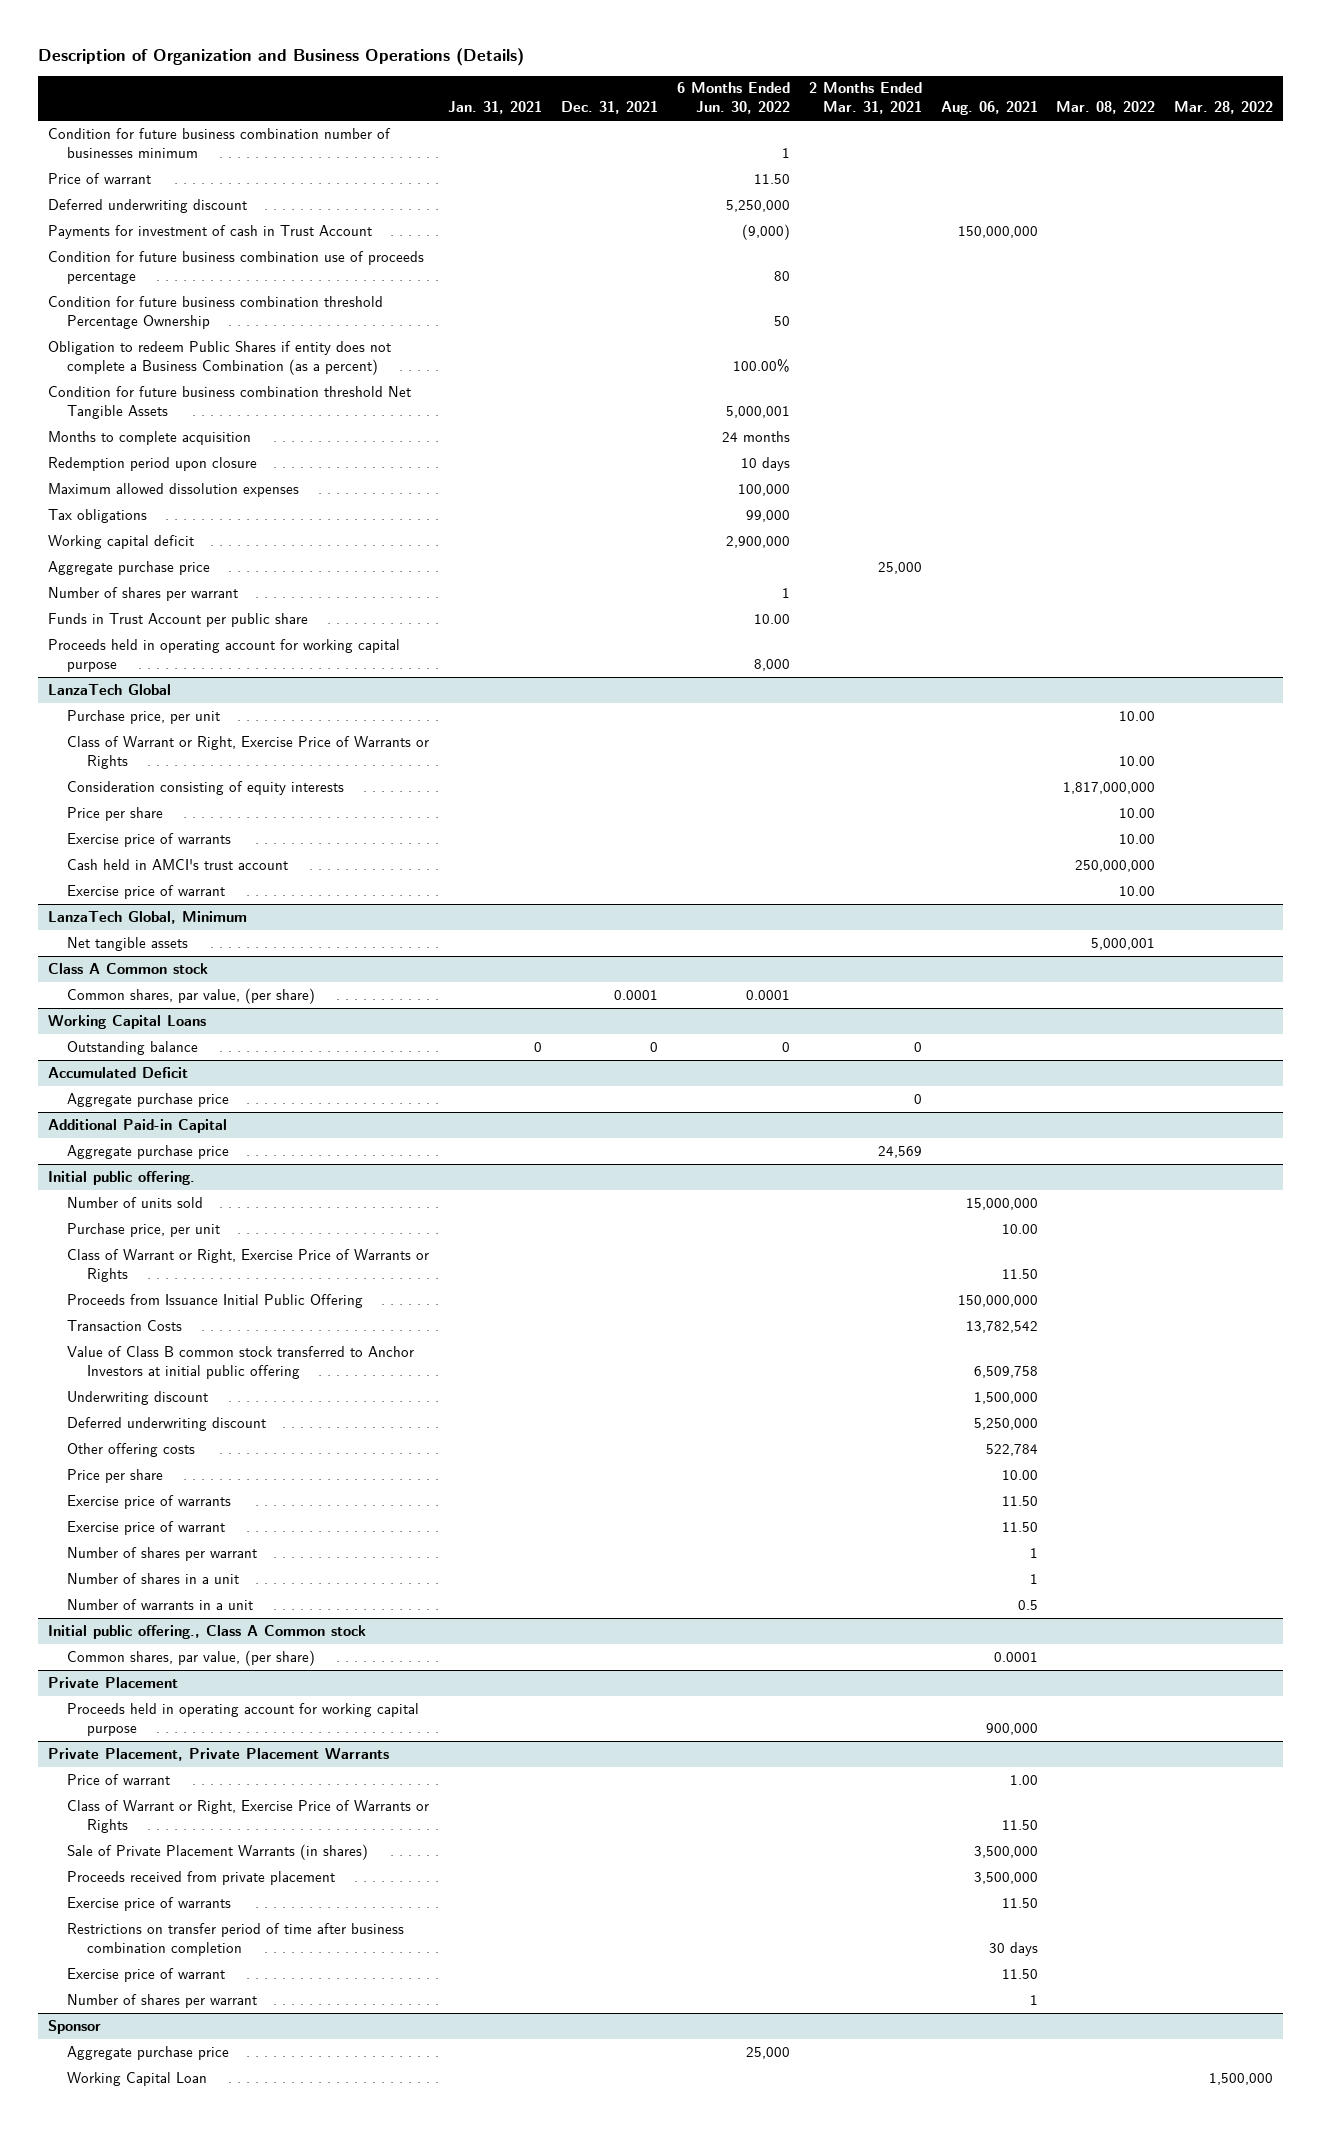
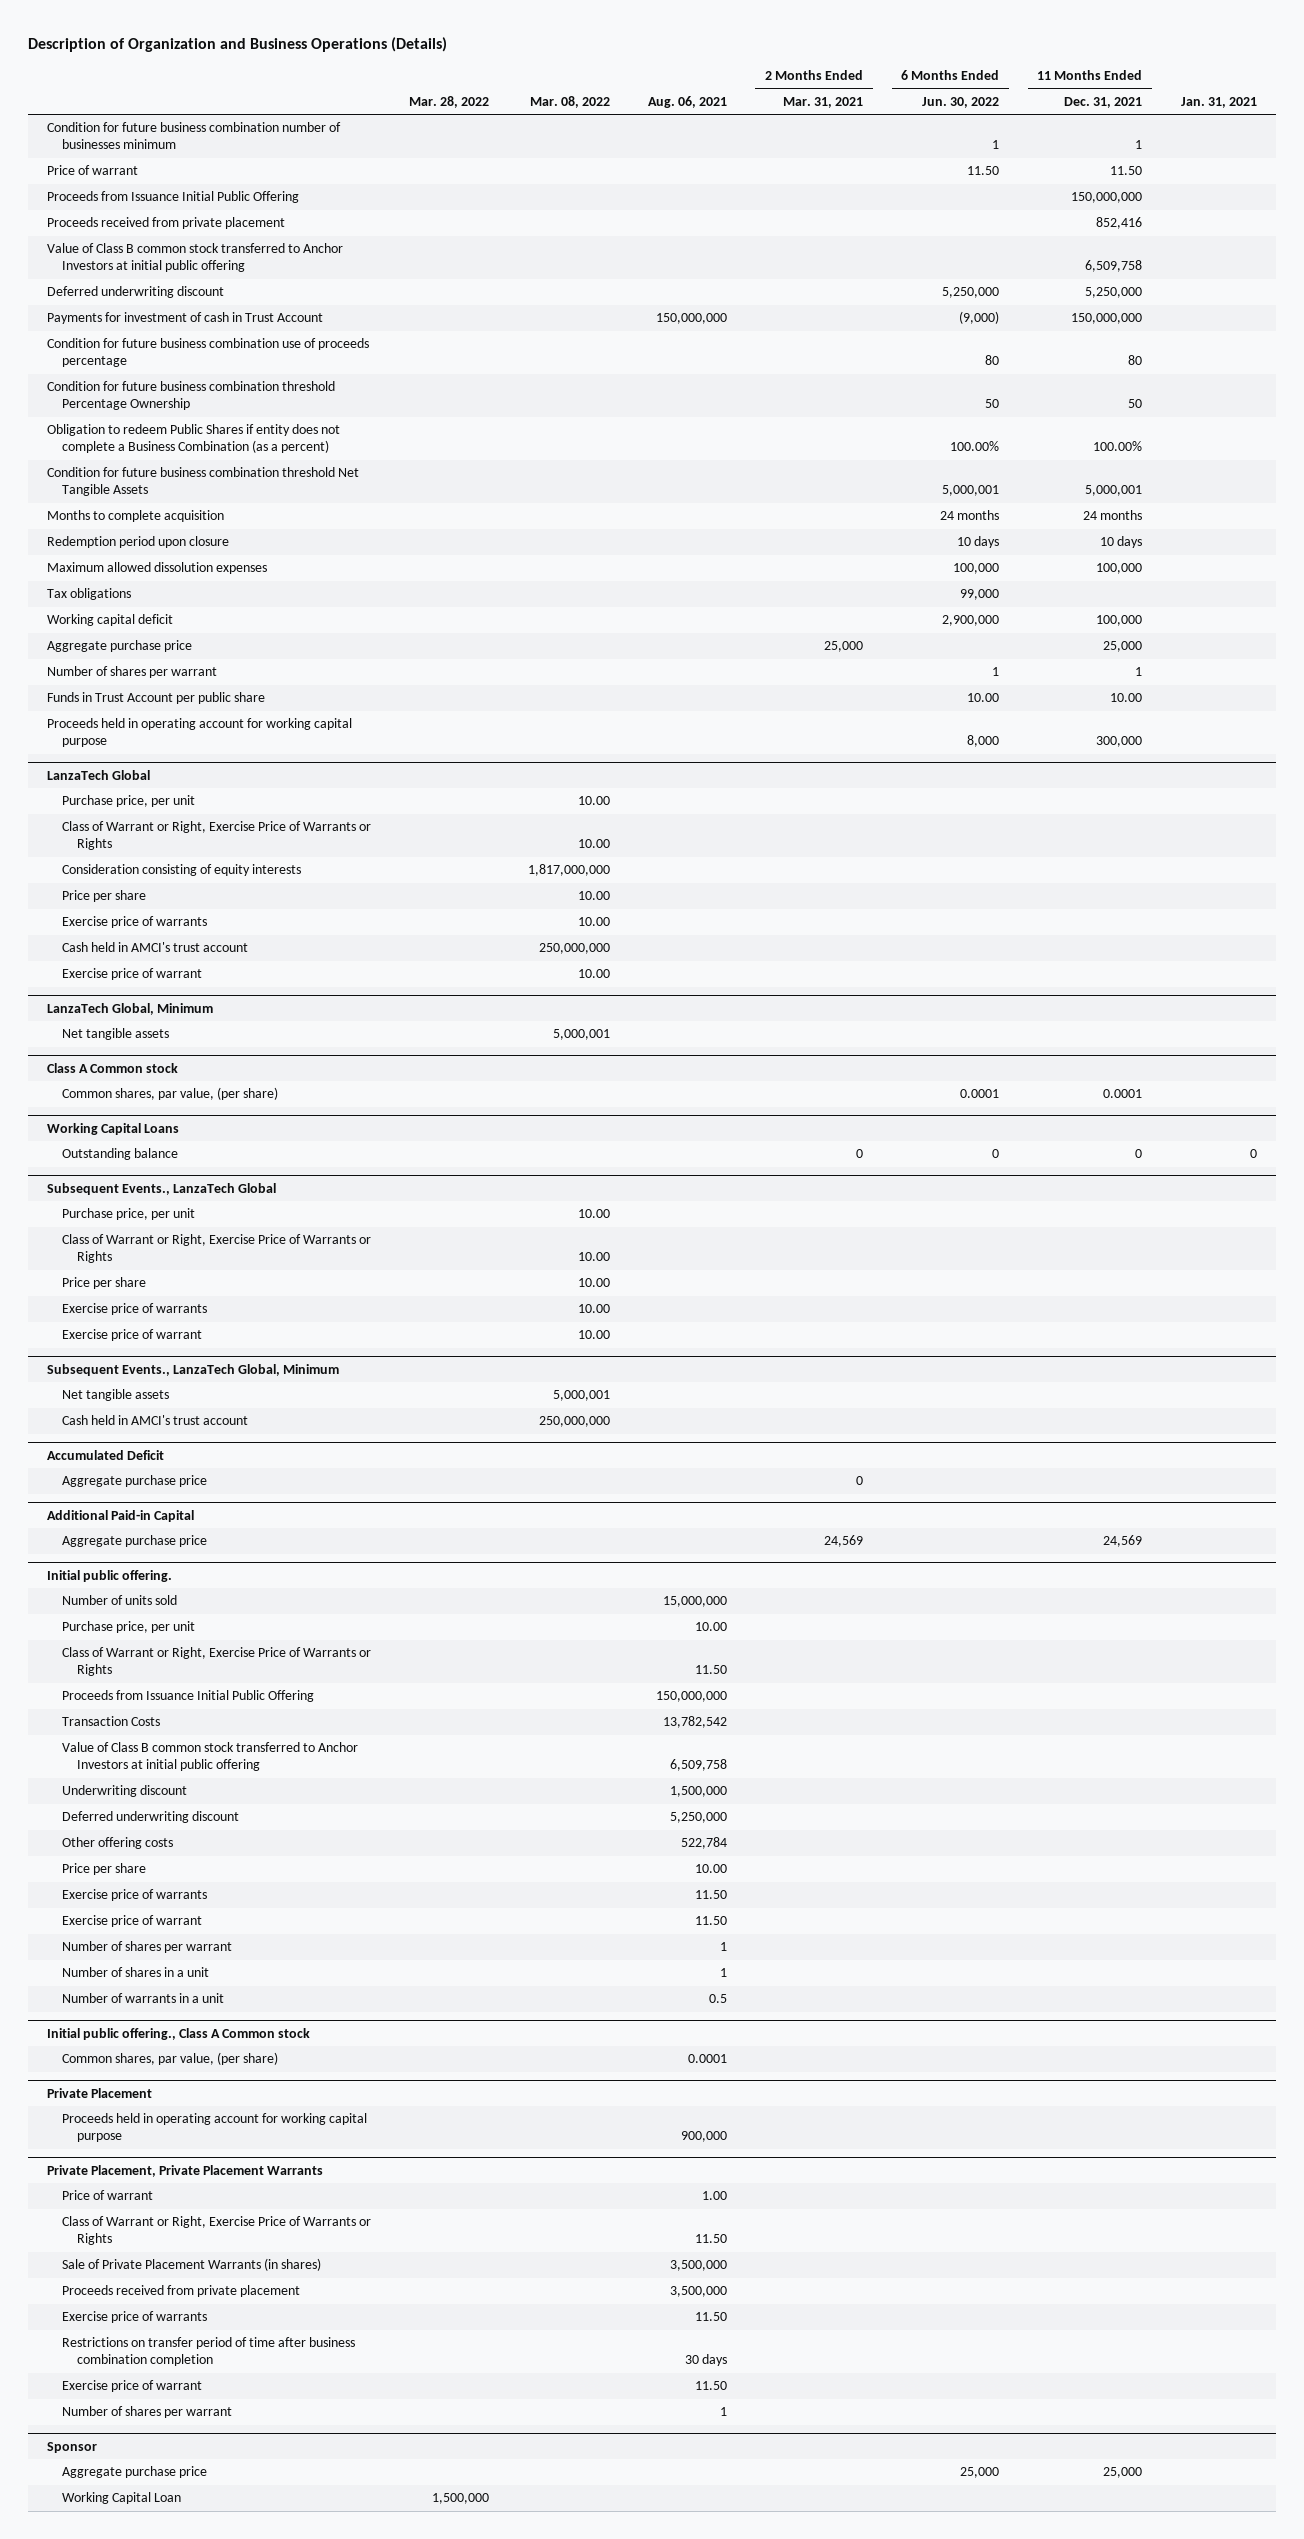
- | Jan. 31, 2021 | Dec. 31, 2021 | 6 Months Ended Jun. 30, 2022 | 2 Months Ended Mar. 31, 2021 | Aug. 06, 2021 | Mar. 08, 2022 | Mar. 28, 2022
+ | Mar. 28, 2022 | Mar. 08, 2022 | Aug. 06, 2021 | 2 Months Ended Mar. 31, 2021 | 6 Months Ended Jun. 30, 2022 | 11 Months Ended Dec. 31, 2021 | Jan. 31, 2021
+ Proceeds from Issuance Initial Public Offering | | | | | | 150,000,000 |
+ Proceeds received from private placement | | | | | | 852,416 |
+ Value of Class B common stock transferred to Anchor Investors at initial public offering | | | | | | 6,509,758 |
+ Subsequent Events., LanzaTech Global
+ Purchase price, per unit | | 10.00 | | | | |
+ Class of Warrant or Right, Exercise Price of Warrants or Rights | | 10.00 | | | | |
+ Price per share | | 10.00 | | | | |
+ Exercise price of warrants | | 10.00 | | | | |
+ Exercise price of warrant | | 10.00 | | | | |
+ Subsequent Events., LanzaTech Global, Minimum
+ Net tangible assets | | 5,000,001 | | | | |
+ Cash held in AMCI's trust account | | 250,000,000 | | | | |

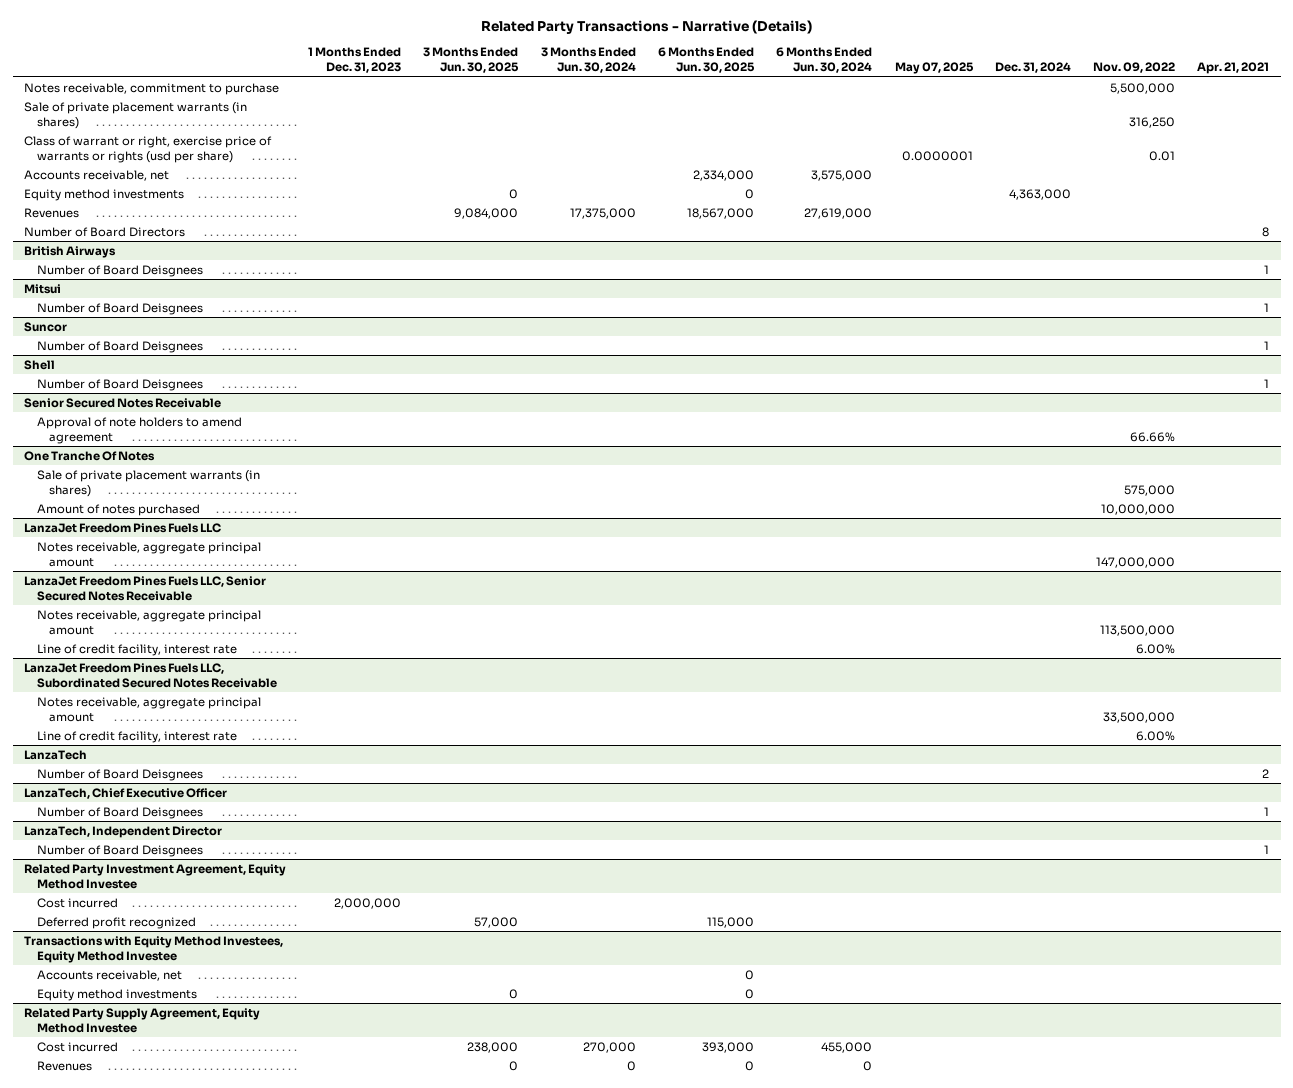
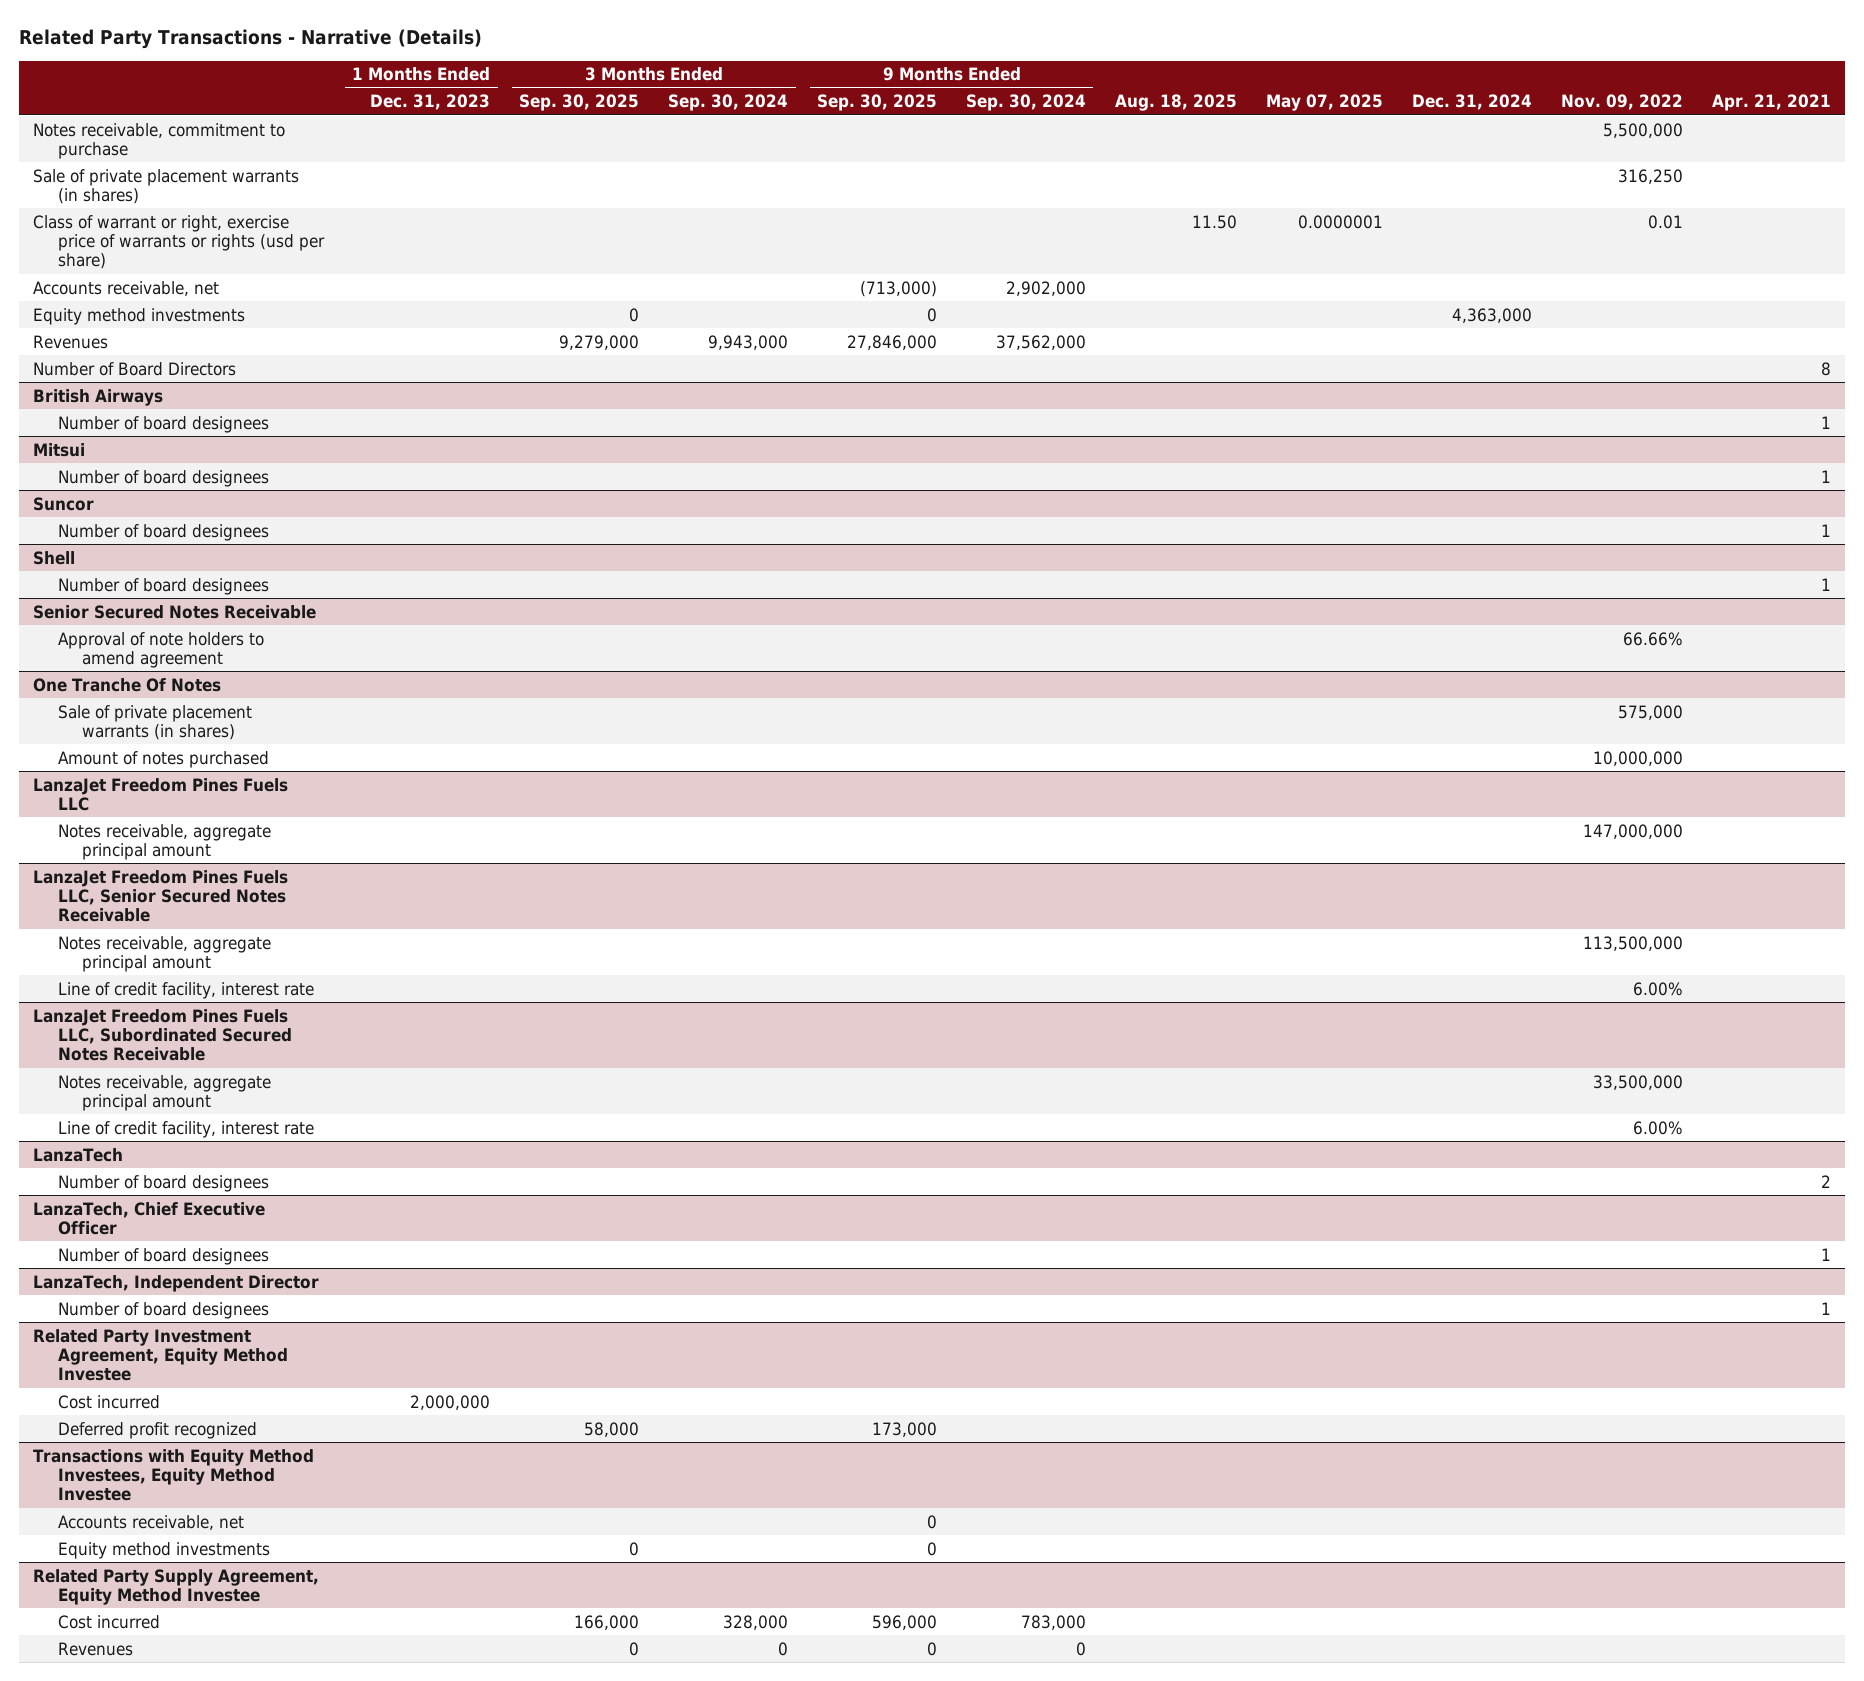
- | 1 Months Ended Dec. 31, 2023 | 3 Months Ended Jun. 30, 2025 | 3 Months Ended Jun. 30, 2024 | 6 Months Ended Jun. 30, 2025 | 6 Months Ended Jun. 30, 2024 | May 07, 2025 | Dec. 31, 2024 | Nov. 09, 2022 | Apr. 21, 2021
+ | 1 Months Ended Dec. 31, 2023 | 3 Months Ended Sep. 30, 2025 | 3 Months Ended Sep. 30, 2024 | 9 Months Ended Sep. 30, 2025 | 9 Months Ended Sep. 30, 2024 | Aug. 18, 2025 | May 07, 2025 | Dec. 31, 2024 | Nov. 09, 2022 | Apr. 21, 2021
@ British Airways
- Number of Board Deisgnees | | | | | | | | | 1
+ Number of board designees | | | | | | | | | | 1
@ Mitsui
- Number of Board Deisgnees | | | | | | | | | 1
+ Number of board designees | | | | | | | | | | 1
@ Suncor
- Number of Board Deisgnees | | | | | | | | | 1
+ Number of board designees | | | | | | | | | | 1
@ Shell
- Number of Board Deisgnees | | | | | | | | | 1
+ Number of board designees | | | | | | | | | | 1
@ LanzaTech
- Number of Board Deisgnees | | | | | | | | | 2
+ Number of board designees | | | | | | | | | | 2
@ LanzaTech, Chief Executive Officer
- Number of Board Deisgnees | | | | | | | | | 1
+ Number of board designees | | | | | | | | | | 1
@ LanzaTech, Independent Director
- Number of Board Deisgnees | | | | | | | | | 1
+ Number of board designees | | | | | | | | | | 1

